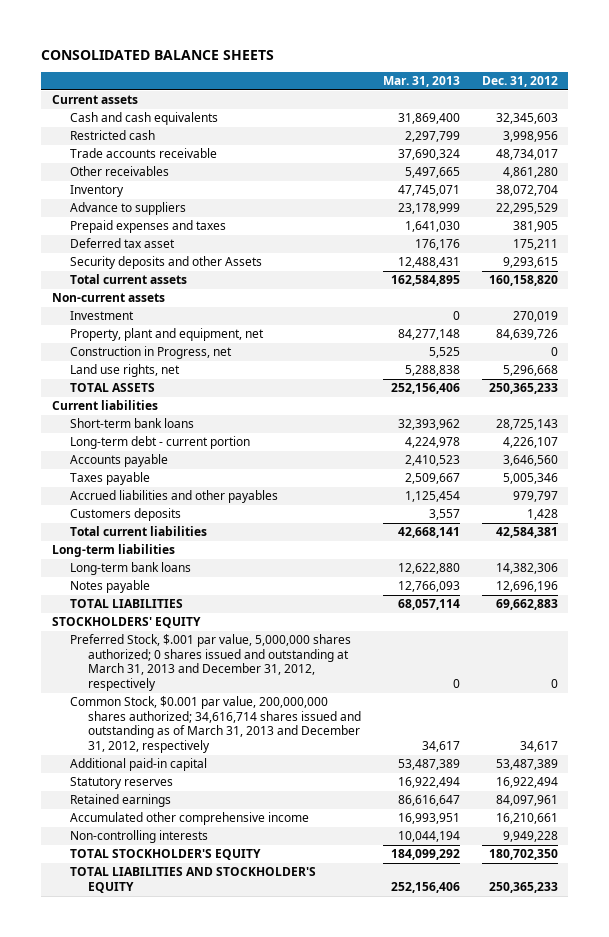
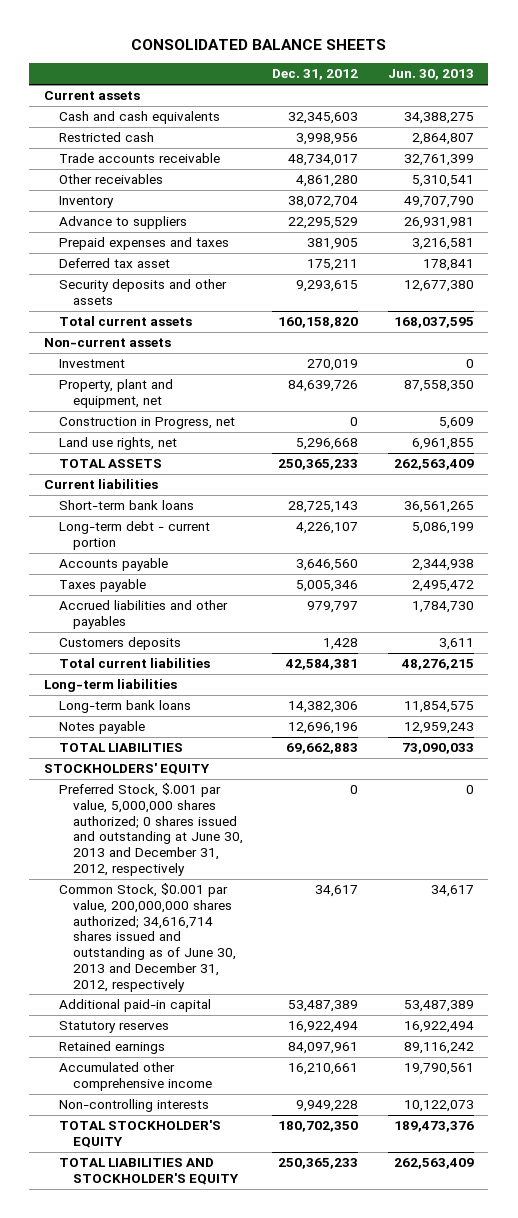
- | Mar. 31, 2013 | Dec. 31, 2012
+ | Dec. 31, 2012 | Jun. 30, 2013
- Security deposits and other Assets | 12,488,431 | 9,293,615
+ Security deposits and other assets | 9,293,615 | 12,677,380
- Preferred Stock, $.001 par value, 5,000,000 shares authorized; 0 shares issued and outstanding at March 31, 2013 and December 31, 2012, respectively | 0 | 0
- Common Stock, $0.001 par value, 200,000,000 shares authorized; 34,616,714 shares issued and outstanding as of March 31, 2013 and December 31, 2012, respectively | 34,617 | 34,617
+ Preferred Stock, $.001 par value, 5,000,000 shares authorized; 0 shares issued and outstanding at June 30, 2013 and December 31, 2012, respectively | 0 | 0
+ Common Stock, $0.001 par value, 200,000,000 shares authorized; 34,616,714 shares issued and outstanding as of June 30, 2013 and December 31, 2012, respectively | 34,617 | 34,617

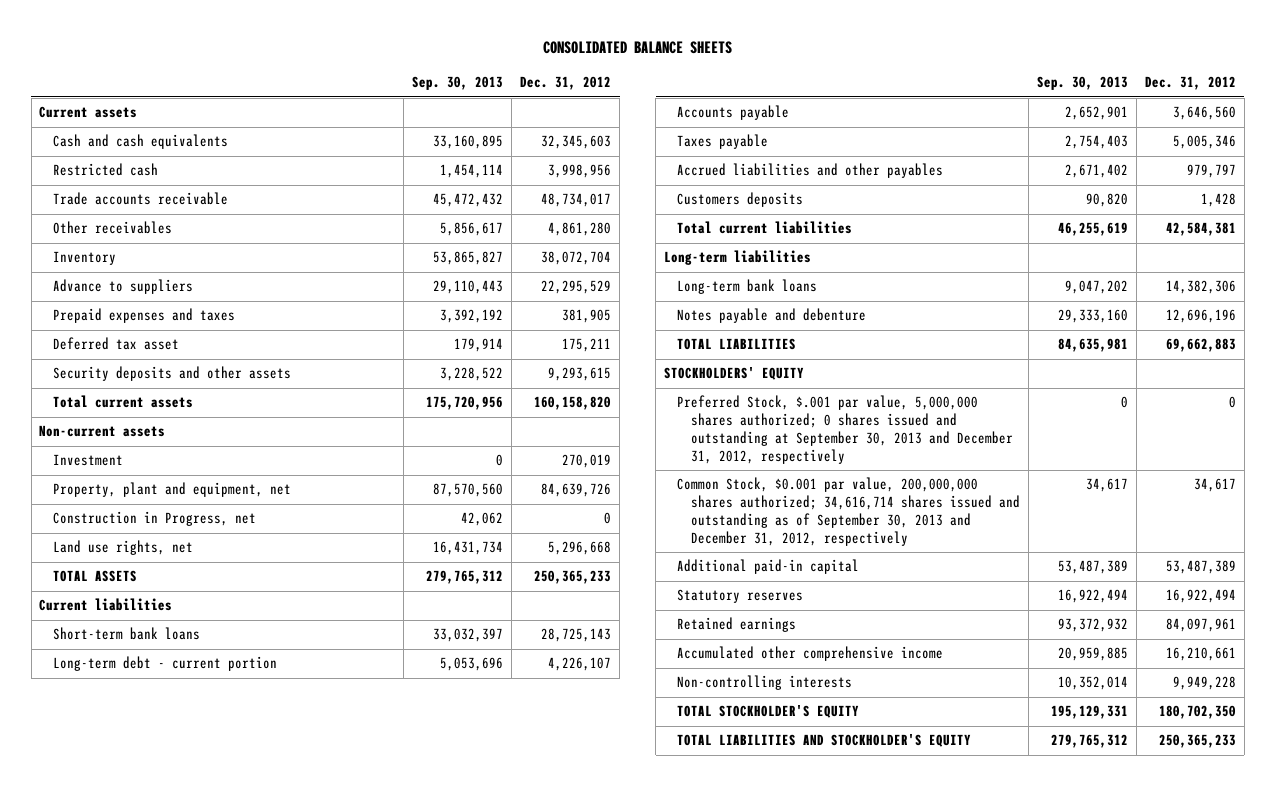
- | Dec. 31, 2012 | Jun. 30, 2013
+ | Sep. 30, 2013 | Dec. 31, 2012
- Notes payable | 12,696,196 | 12,959,243
+ Notes payable and debenture | 29,333,160 | 12,696,196
- Preferred Stock, $.001 par value, 5,000,000 shares authorized; 0 shares issued and outstanding at June 30, 2013 and December 31, 2012, respectively | 0 | 0
- Common Stock, $0.001 par value, 200,000,000 shares authorized; 34,616,714 shares issued and outstanding as of June 30, 2013 and December 31, 2012, respectively | 34,617 | 34,617
+ Preferred Stock, $.001 par value, 5,000,000 shares authorized; 0 shares issued and outstanding at September 30, 2013 and December 31, 2012, respectively | 0 | 0
+ Common Stock, $0.001 par value, 200,000,000 shares authorized; 34,616,714 shares issued and outstanding as of September 30, 2013 and December 31, 2012, respectively | 34,617 | 34,617

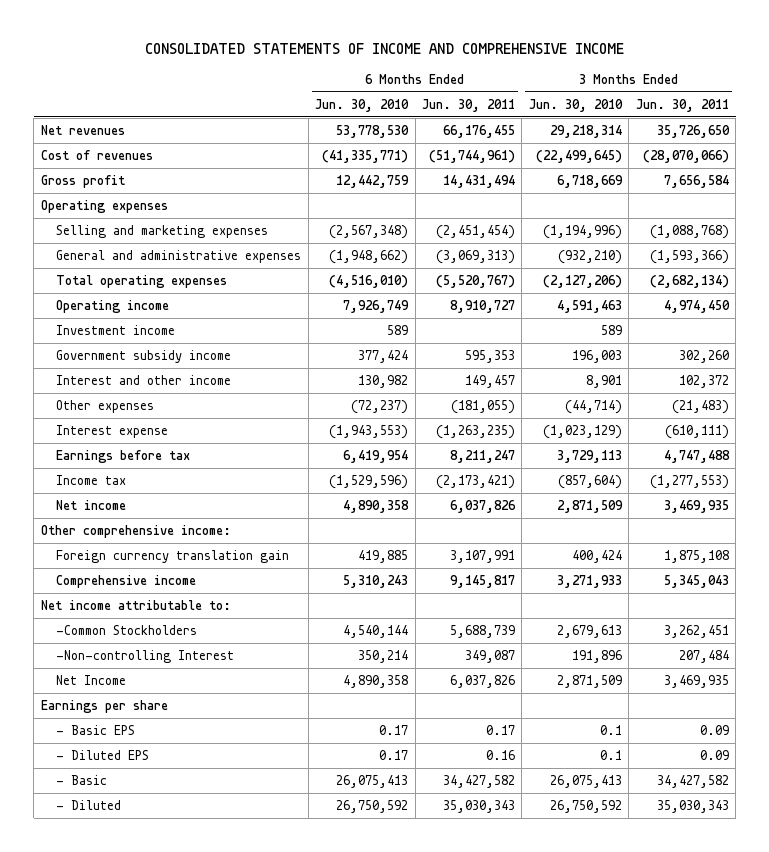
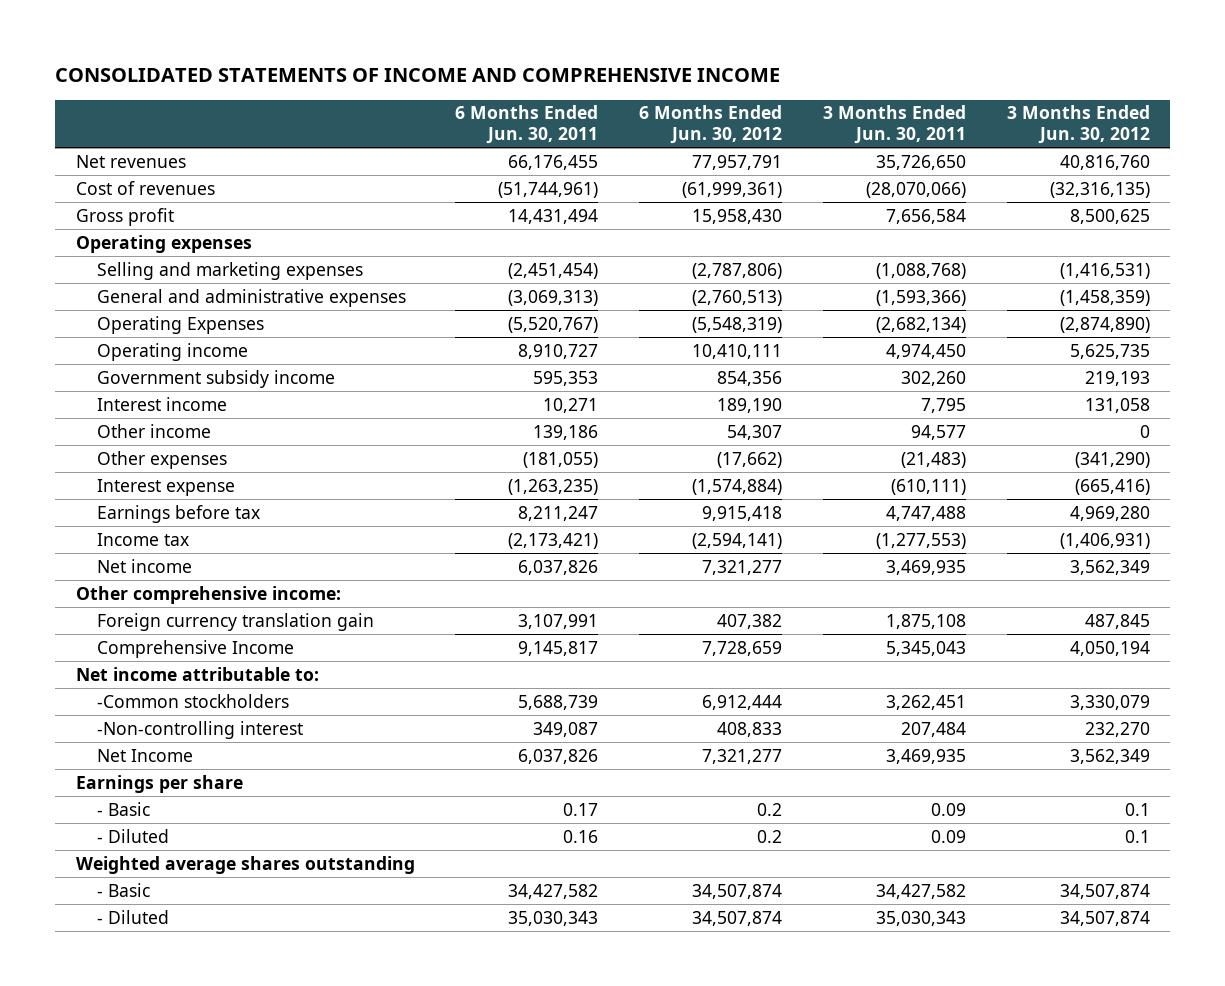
- | 6 Months Ended Jun. 30, 2010 | 6 Months Ended Jun. 30, 2011 | 3 Months Ended Jun. 30, 2010 | 3 Months Ended Jun. 30, 2011
+ | 6 Months Ended Jun. 30, 2011 | 6 Months Ended Jun. 30, 2012 | 3 Months Ended Jun. 30, 2011 | 3 Months Ended Jun. 30, 2012
- Total operating expenses | (4,516,010) | (5,520,767) | (2,127,206) | (2,682,134)
+ Operating Expenses | (5,520,767) | (5,548,319) | (2,682,134) | (2,874,890)
- Investment income | 589 | | 589 |
- Interest and other income | 130,982 | 149,457 | 8,901 | 102,372
+ Interest income | 10,271 | 189,190 | 7,795 | 131,058
+ Other income | 139,186 | 54,307 | 94,577 | 0
- Comprehensive income | 5,310,243 | 9,145,817 | 3,271,933 | 5,345,043
+ Comprehensive Income | 9,145,817 | 7,728,659 | 5,345,043 | 4,050,194
- -Common Stockholders | 4,540,144 | 5,688,739 | 2,679,613 | 3,262,451
- -Non-controlling Interest | 350,214 | 349,087 | 191,896 | 207,484
+ -Common stockholders | 5,688,739 | 6,912,444 | 3,262,451 | 3,330,079
+ -Non-controlling interest | 349,087 | 408,833 | 207,484 | 232,270
- - Basic EPS | 0.17 | 0.17 | 0.1 | 0.09
- - Diluted EPS | 0.17 | 0.16 | 0.1 | 0.09
+ - Basic | 0.17 | 0.2 | 0.09 | 0.1
+ - Diluted | 0.16 | 0.2 | 0.09 | 0.1
+ Weighted average shares outstanding

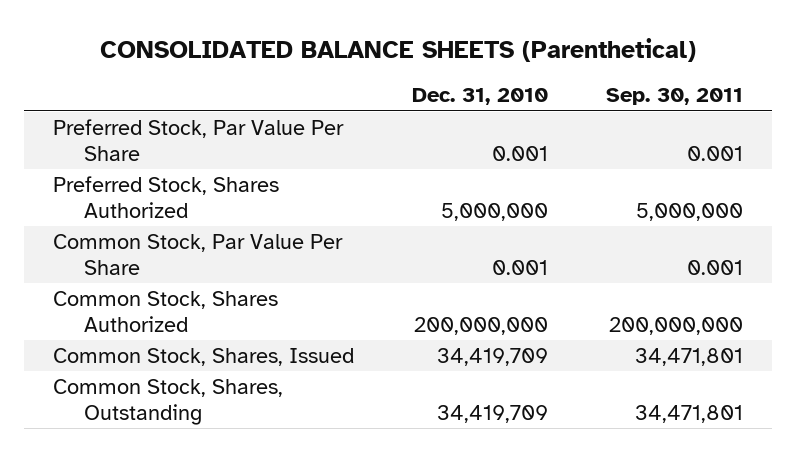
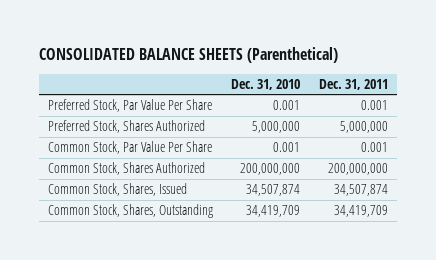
- | Dec. 31, 2010 | Sep. 30, 2011
+ | Dec. 31, 2010 | Dec. 31, 2011
- Common Stock, Shares, Issued | 34,419,709 | 34,471,801
+ Common Stock, Shares, Issued | 34,507,874 | 34,507,874

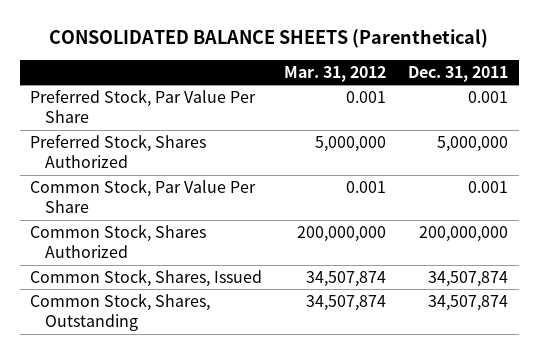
- | Dec. 31, 2010 | Dec. 31, 2011
+ | Mar. 31, 2012 | Dec. 31, 2011
- Common Stock, Shares, Outstanding | 34,419,709 | 34,419,709
+ Common Stock, Shares, Outstanding | 34,507,874 | 34,507,874

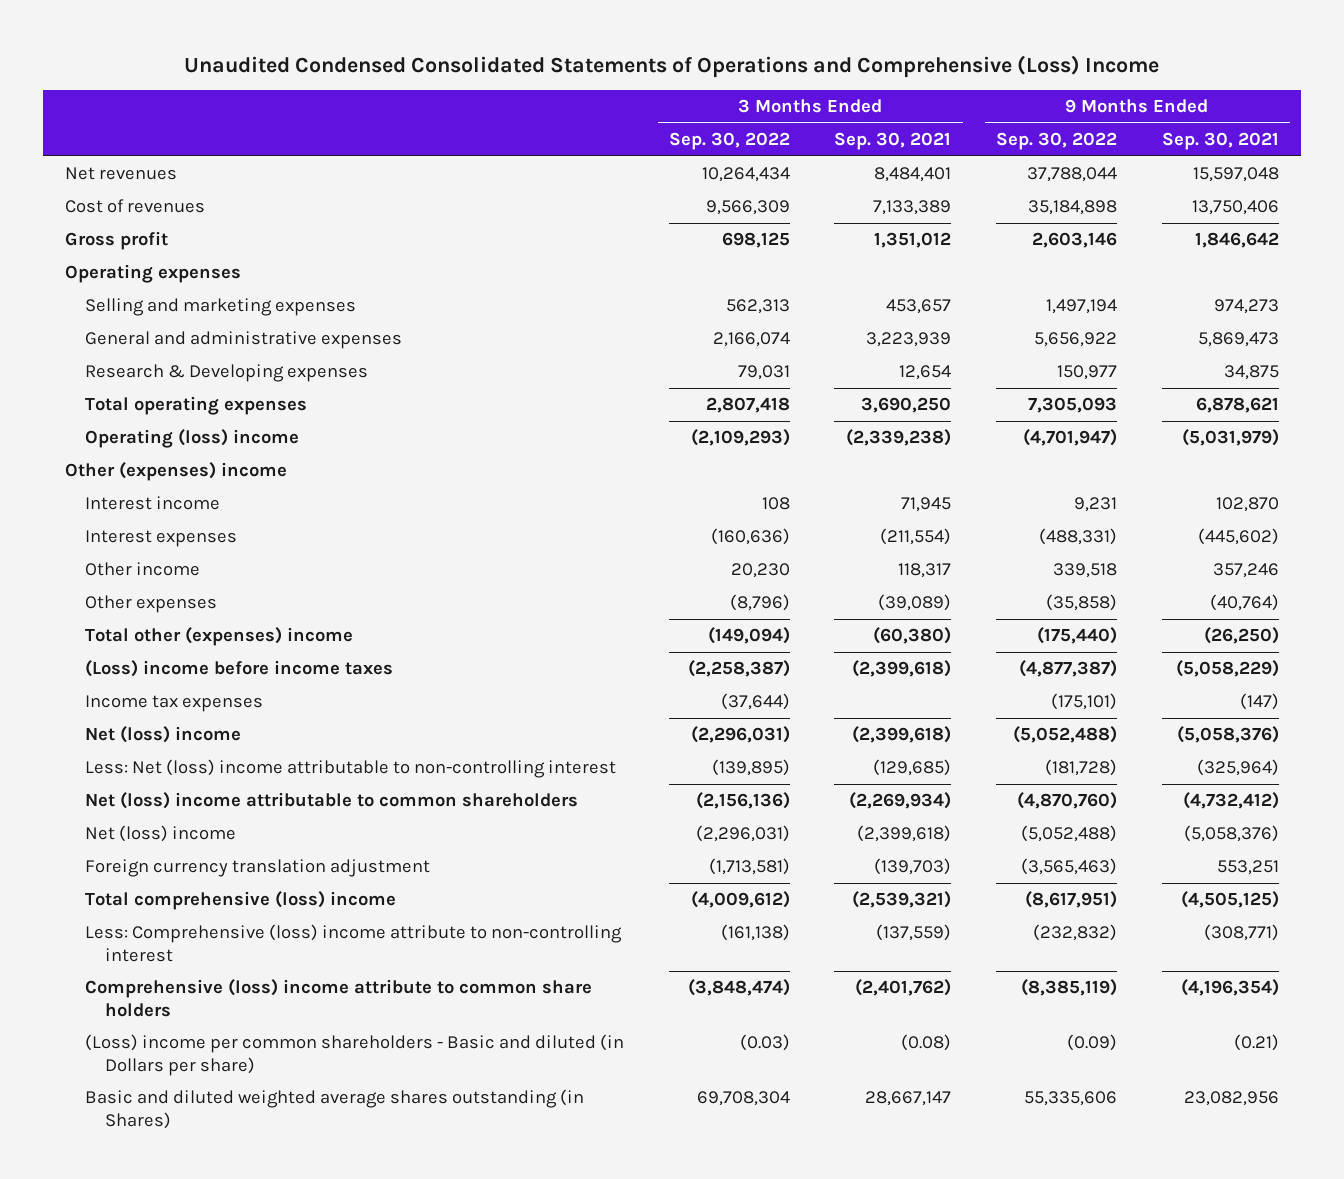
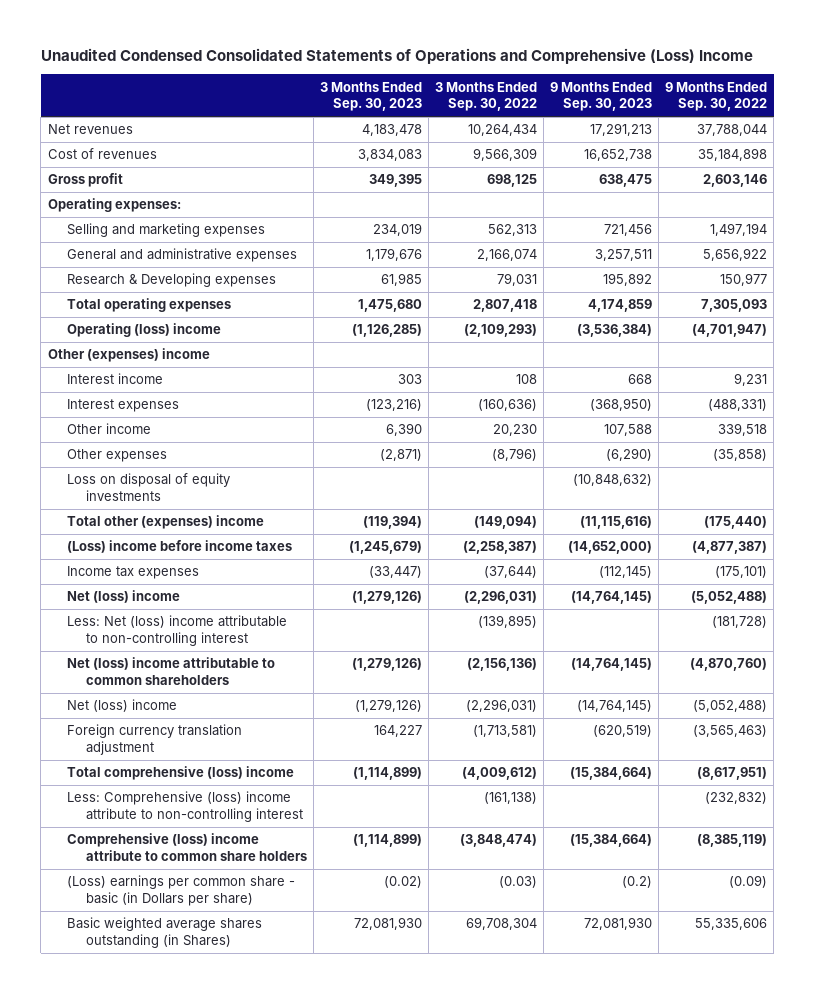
- | 3 Months Ended Sep. 30, 2022 | 3 Months Ended Sep. 30, 2021 | 9 Months Ended Sep. 30, 2022 | 9 Months Ended Sep. 30, 2021
+ | 3 Months Ended Sep. 30, 2023 | 3 Months Ended Sep. 30, 2022 | 9 Months Ended Sep. 30, 2023 | 9 Months Ended Sep. 30, 2022
- Operating expenses
+ Operating expenses:
+ Loss on disposal of equity investments | | | (10,848,632) |
- (Loss) income per common shareholders - Basic and diluted (in Dollars per share) | (0.03) | (0.08) | (0.09) | (0.21)
- Basic and diluted weighted average shares outstanding (in Shares) | 69,708,304 | 28,667,147 | 55,335,606 | 23,082,956
+ (Loss) earnings per common share - basic (in Dollars per share) | (0.02) | (0.03) | (0.2) | (0.09)
+ Basic weighted average shares outstanding (in Shares) | 72,081,930 | 69,708,304 | 72,081,930 | 55,335,606

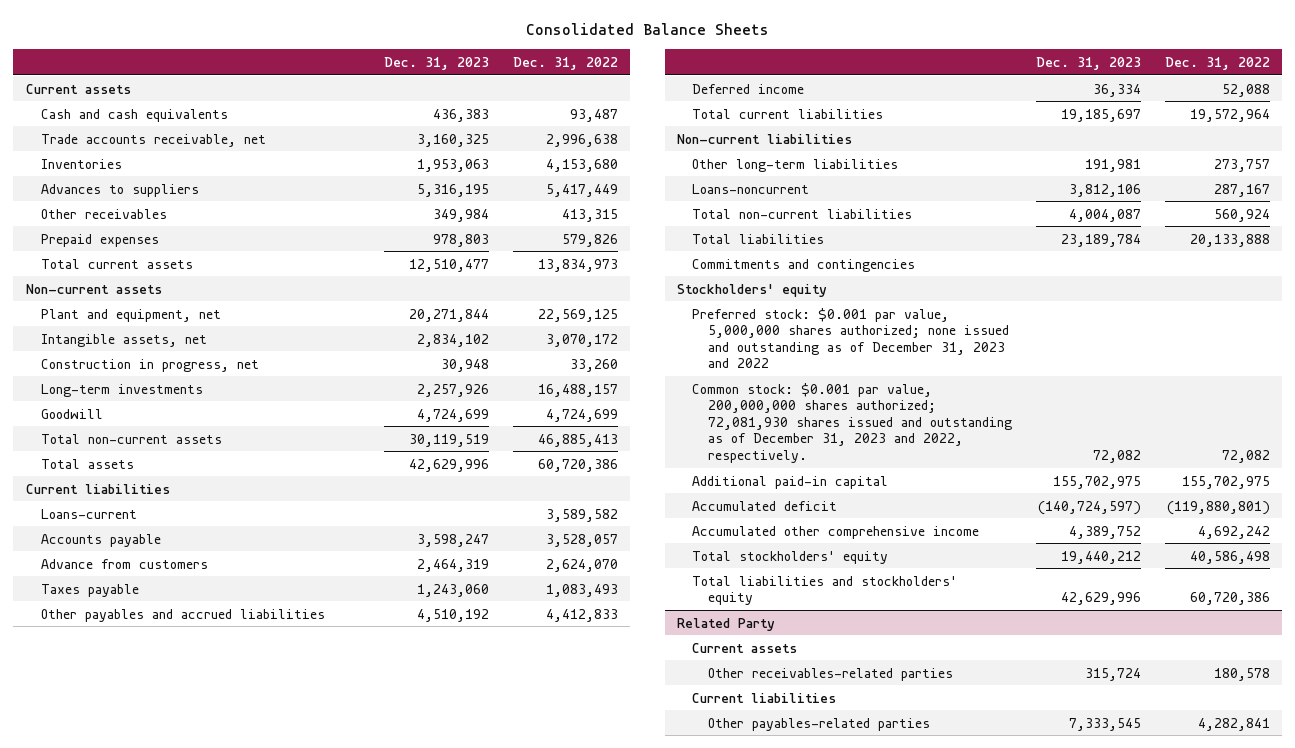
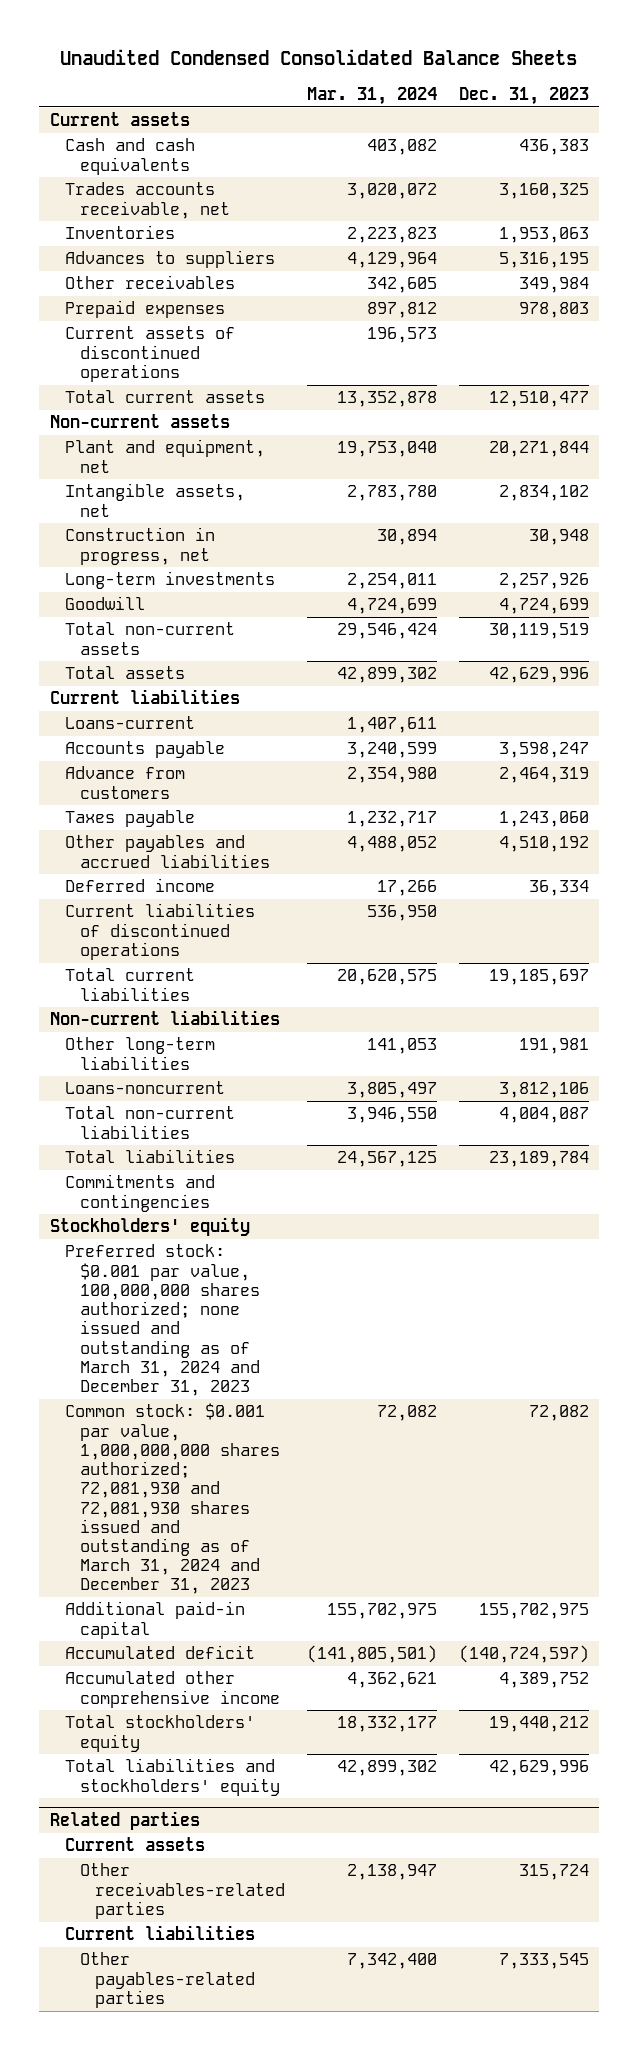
- Consolidated Balance Sheets
+ Unaudited Condensed Consolidated Balance Sheets
- | Dec. 31, 2023 | Dec. 31, 2022
+ | Mar. 31, 2024 | Dec. 31, 2023
- Trade accounts receivable, net | 3,160,325 | 2,996,638
+ Trades accounts receivable, net | 3,020,072 | 3,160,325
+ Current assets of discontinued operations | 196,573 |
+ Current liabilities of discontinued operations | 536,950 |
- Preferred stock: $0.001 par value, 5,000,000 shares authorized; none issued and outstanding as of December 31, 2023 and 2022
- Common stock: $0.001 par value, 200,000,000 shares authorized; 72,081,930 shares issued and outstanding as of December 31, 2023 and 2022, respectively. | 72,082 | 72,082
+ Preferred stock: $0.001 par value, 100,000,000 shares authorized; none issued and outstanding as of March 31, 2024 and December 31, 2023
+ Common stock: $0.001 par value, 1,000,000,000 shares authorized; 72,081,930 and 72,081,930 shares issued and outstanding as of March 31, 2024 and December 31, 2023 | 72,082 | 72,082
- Related Party
+ Related parties

